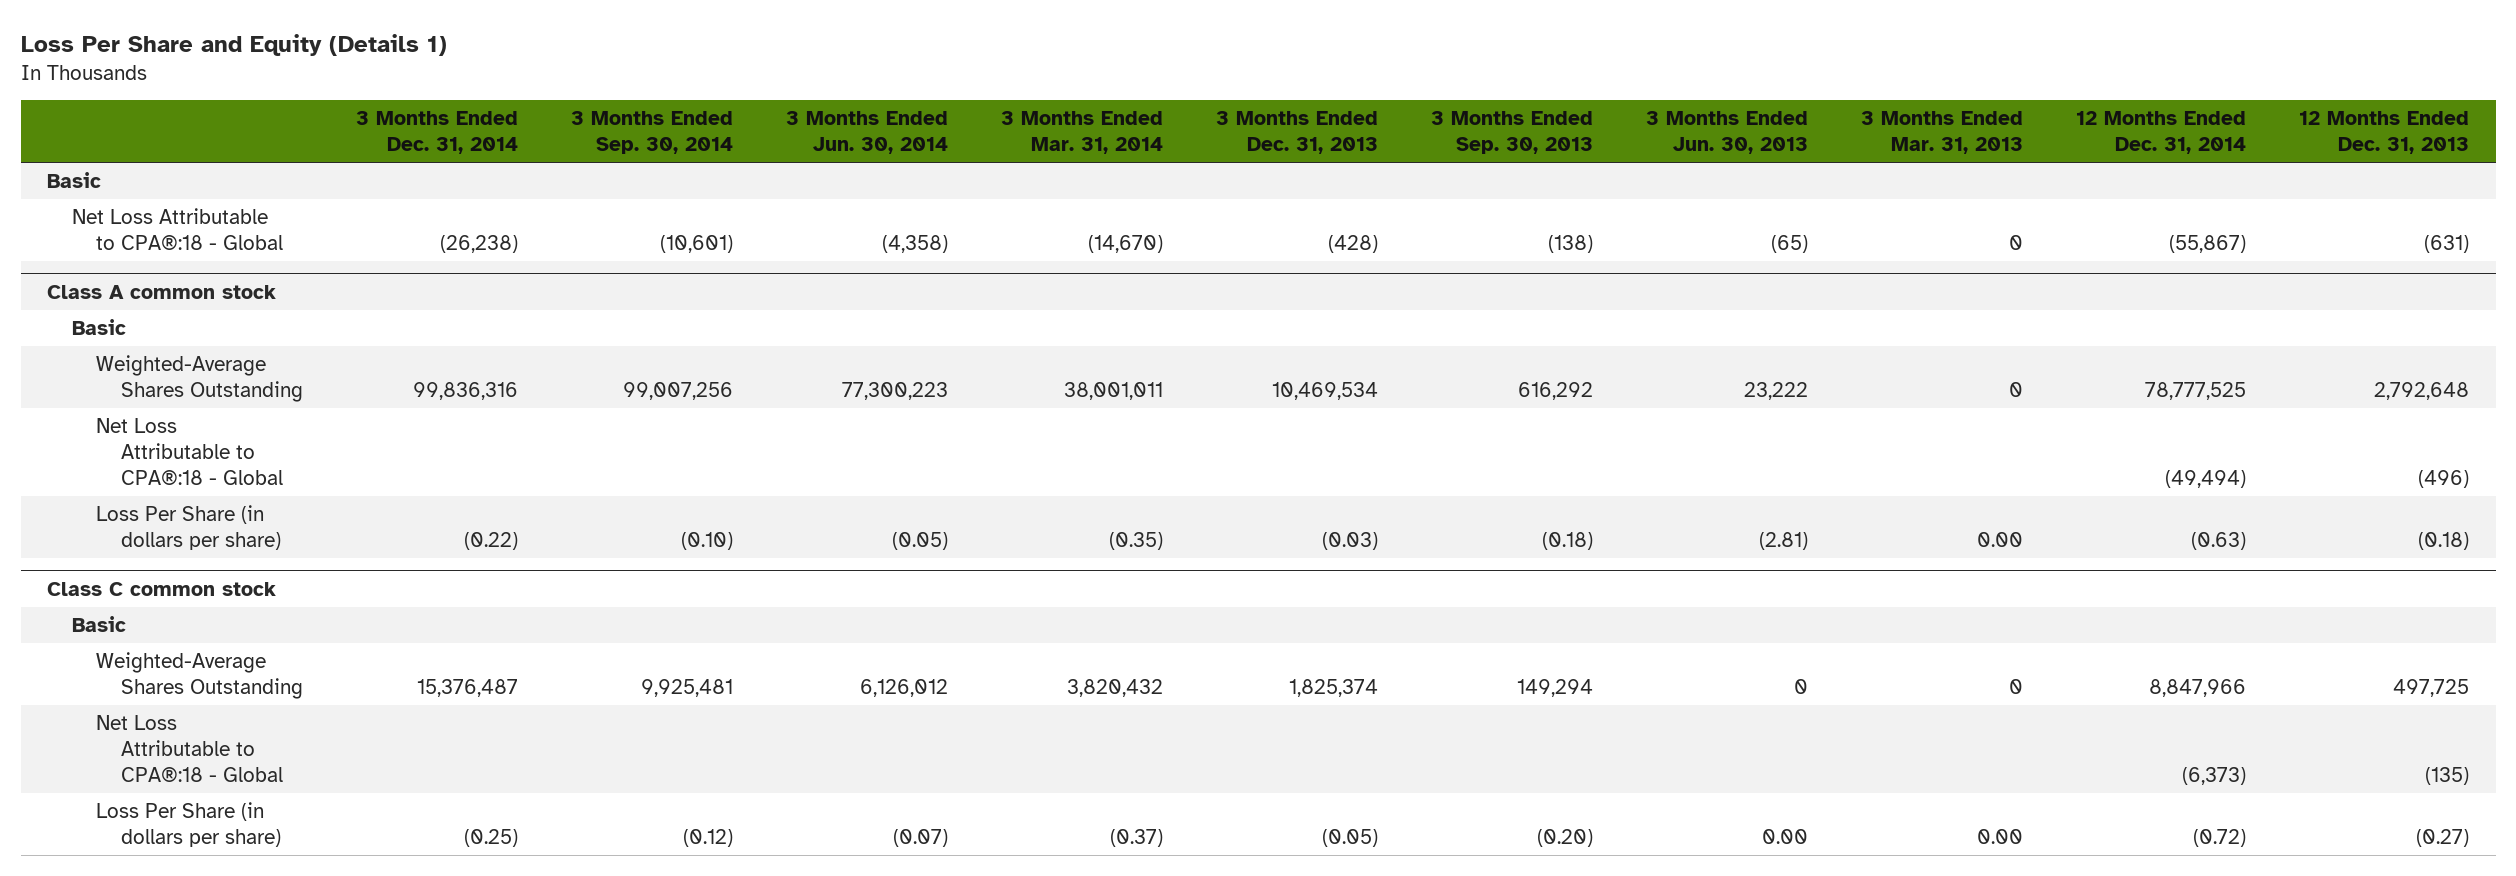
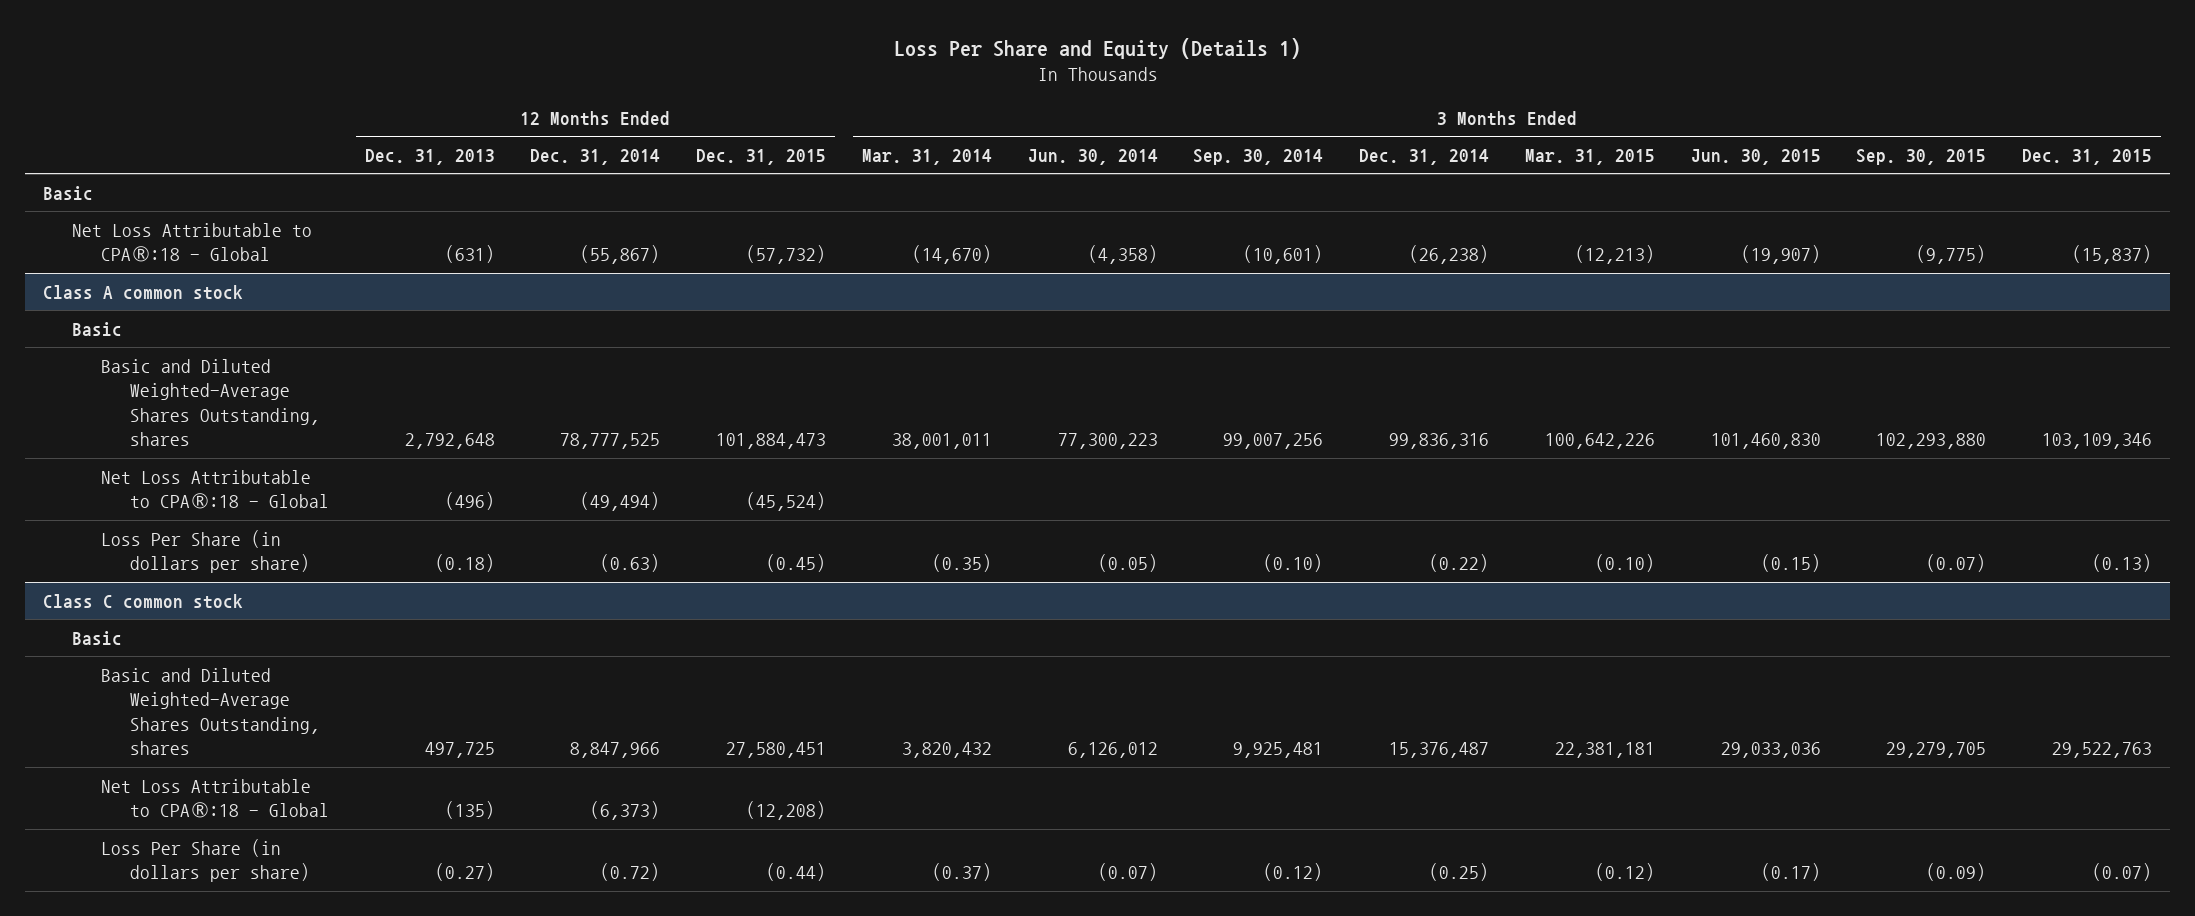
- | 3 Months Ended Dec. 31, 2014 | 3 Months Ended Sep. 30, 2014 | 3 Months Ended Jun. 30, 2014 | 3 Months Ended Mar. 31, 2014 | 3 Months Ended Dec. 31, 2013 | 3 Months Ended Sep. 30, 2013 | 3 Months Ended Jun. 30, 2013 | 3 Months Ended Mar. 31, 2013 | 12 Months Ended Dec. 31, 2014 | 12 Months Ended Dec. 31, 2013
+ | 12 Months Ended Dec. 31, 2013 | 12 Months Ended Dec. 31, 2014 | 12 Months Ended Dec. 31, 2015 | 3 Months Ended Mar. 31, 2014 | 3 Months Ended Jun. 30, 2014 | 3 Months Ended Sep. 30, 2014 | 3 Months Ended Dec. 31, 2014 | 3 Months Ended Mar. 31, 2015 | 3 Months Ended Jun. 30, 2015 | 3 Months Ended Sep. 30, 2015 | 3 Months Ended Dec. 31, 2015
@ Class A common stock
- Weighted-Average Shares Outstanding | 99,836,316 | 99,007,256 | 77,300,223 | 38,001,011 | 10,469,534 | 616,292 | 23,222 | 0 | 78,777,525 | 2,792,648
+ Basic and Diluted Weighted-Average Shares Outstanding, shares | 2,792,648 | 78,777,525 | 101,884,473 | 38,001,011 | 77,300,223 | 99,007,256 | 99,836,316 | 100,642,226 | 101,460,830 | 102,293,880 | 103,109,346
@ Class C common stock
- Weighted-Average Shares Outstanding | 15,376,487 | 9,925,481 | 6,126,012 | 3,820,432 | 1,825,374 | 149,294 | 0 | 0 | 8,847,966 | 497,725
+ Basic and Diluted Weighted-Average Shares Outstanding, shares | 497,725 | 8,847,966 | 27,580,451 | 3,820,432 | 6,126,012 | 9,925,481 | 15,376,487 | 22,381,181 | 29,033,036 | 29,279,705 | 29,522,763

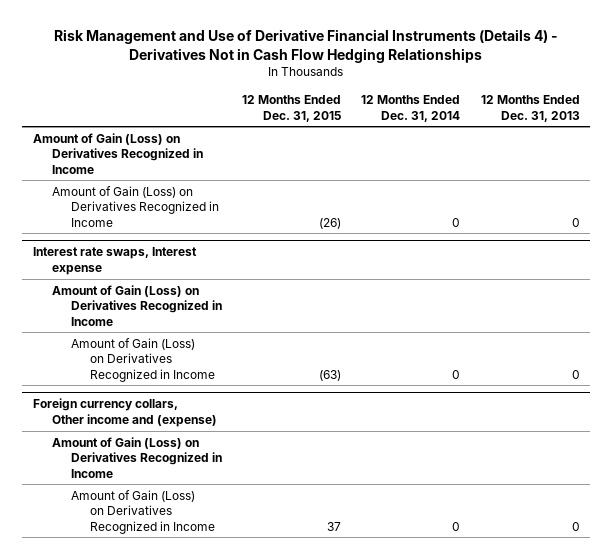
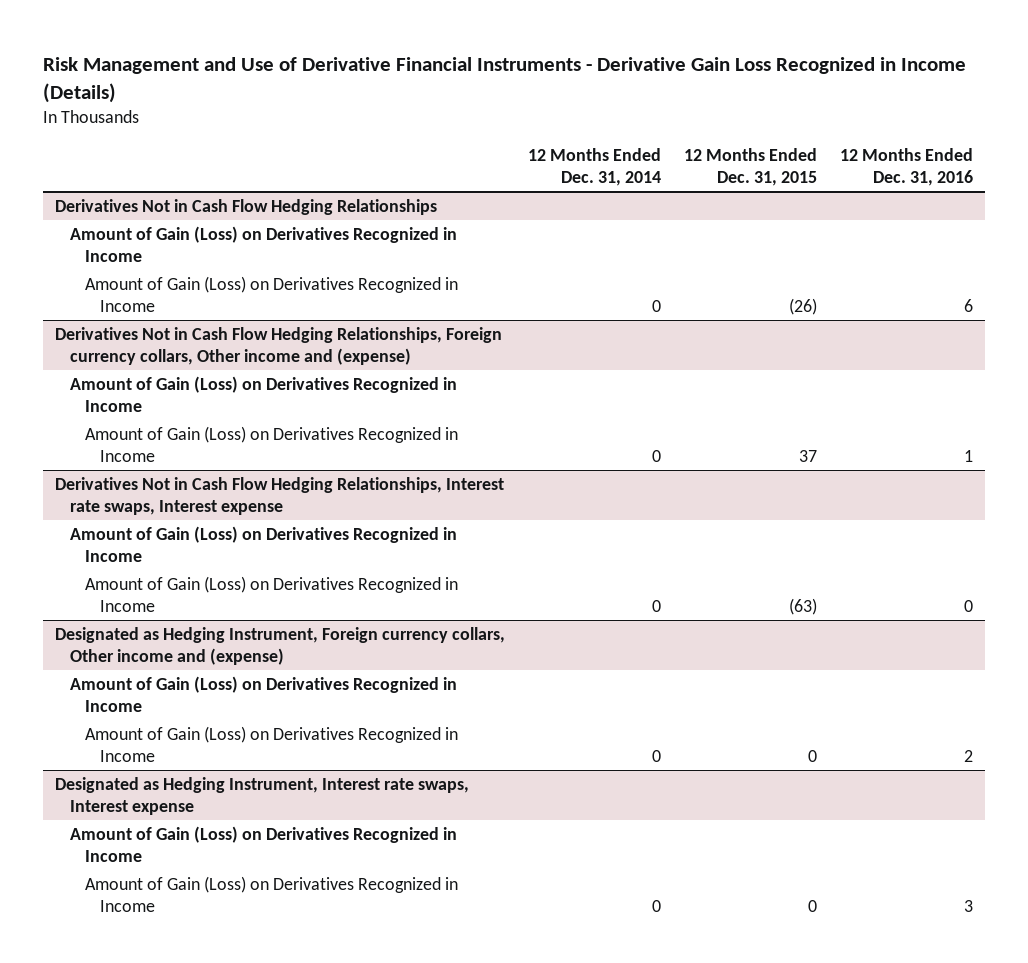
- Risk Management and Use of Derivative Financial Instruments (Details 4) - Derivatives Not in Cash Flow Hedging Relationships
+ Risk Management and Use of Derivative Financial Instruments - Derivative Gain Loss Recognized in Income (Details)
- | 12 Months Ended Dec. 31, 2015 | 12 Months Ended Dec. 31, 2014 | 12 Months Ended Dec. 31, 2013
+ | 12 Months Ended Dec. 31, 2014 | 12 Months Ended Dec. 31, 2015 | 12 Months Ended Dec. 31, 2016
+ Derivatives Not in Cash Flow Hedging Relationships
- Interest rate swaps, Interest expense
+ Derivatives Not in Cash Flow Hedging Relationships, Foreign currency collars, Other income and (expense)
+ Amount of Gain (Loss) on Derivatives Recognized in Income | 0 | 37 | 1
+ Derivatives Not in Cash Flow Hedging Relationships, Interest rate swaps, Interest expense
+ Amount of Gain (Loss) on Derivatives Recognized in Income
- Foreign currency collars, Other income and (expense)
+ Designated as Hedging Instrument, Foreign currency collars, Other income and (expense)
- Amount of Gain (Loss) on Derivatives Recognized in Income | 37 | 0 | 0
+ Amount of Gain (Loss) on Derivatives Recognized in Income | 0 | 0 | 2
+ Designated as Hedging Instrument, Interest rate swaps, Interest expense
+ Amount of Gain (Loss) on Derivatives Recognized in Income
+ Amount of Gain (Loss) on Derivatives Recognized in Income | 0 | 0 | 3

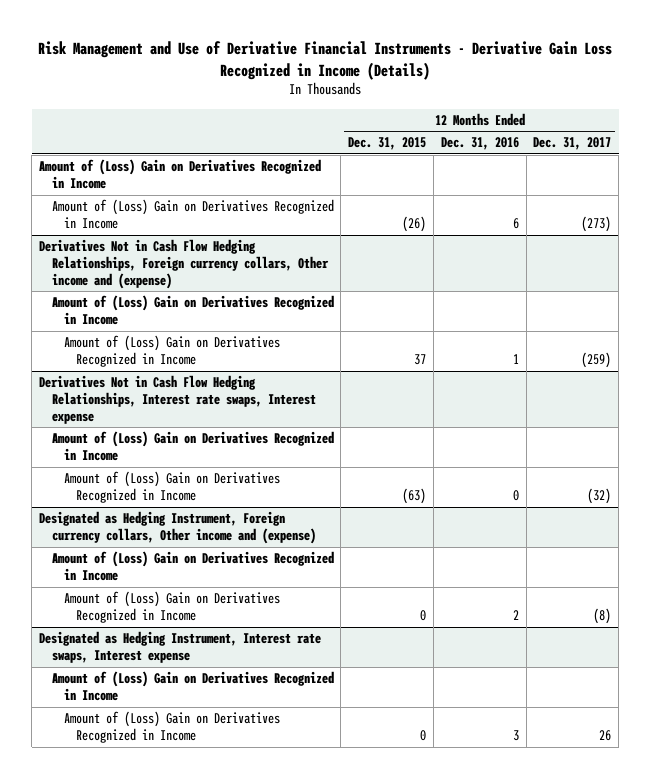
- | 12 Months Ended Dec. 31, 2014 | 12 Months Ended Dec. 31, 2015 | 12 Months Ended Dec. 31, 2016
+ | 12 Months Ended Dec. 31, 2015 | 12 Months Ended Dec. 31, 2016 | 12 Months Ended Dec. 31, 2017
- Derivatives Not in Cash Flow Hedging Relationships
- Amount of Gain (Loss) on Derivatives Recognized in Income
- Amount of Gain (Loss) on Derivatives Recognized in Income | 0 | (26) | 6
+ Amount of (Loss) Gain on Derivatives Recognized in Income
+ Amount of (Loss) Gain on Derivatives Recognized in Income | (26) | 6 | (273)
@ Derivatives Not in Cash Flow Hedging Relationships, Foreign currency collars, Other income and (expense)
- Amount of Gain (Loss) on Derivatives Recognized in Income
- Amount of Gain (Loss) on Derivatives Recognized in Income | 0 | 37 | 1
+ Amount of (Loss) Gain on Derivatives Recognized in Income
+ Amount of (Loss) Gain on Derivatives Recognized in Income | 37 | 1 | (259)
@ Derivatives Not in Cash Flow Hedging Relationships, Interest rate swaps, Interest expense
- Amount of Gain (Loss) on Derivatives Recognized in Income
- Amount of Gain (Loss) on Derivatives Recognized in Income | 0 | (63) | 0
+ Amount of (Loss) Gain on Derivatives Recognized in Income
+ Amount of (Loss) Gain on Derivatives Recognized in Income | (63) | 0 | (32)
@ Designated as Hedging Instrument, Foreign currency collars, Other income and (expense)
- Amount of Gain (Loss) on Derivatives Recognized in Income
- Amount of Gain (Loss) on Derivatives Recognized in Income | 0 | 0 | 2
+ Amount of (Loss) Gain on Derivatives Recognized in Income
+ Amount of (Loss) Gain on Derivatives Recognized in Income | 0 | 2 | (8)
@ Designated as Hedging Instrument, Interest rate swaps, Interest expense
- Amount of Gain (Loss) on Derivatives Recognized in Income
- Amount of Gain (Loss) on Derivatives Recognized in Income | 0 | 0 | 3
+ Amount of (Loss) Gain on Derivatives Recognized in Income
+ Amount of (Loss) Gain on Derivatives Recognized in Income | 0 | 3 | 26

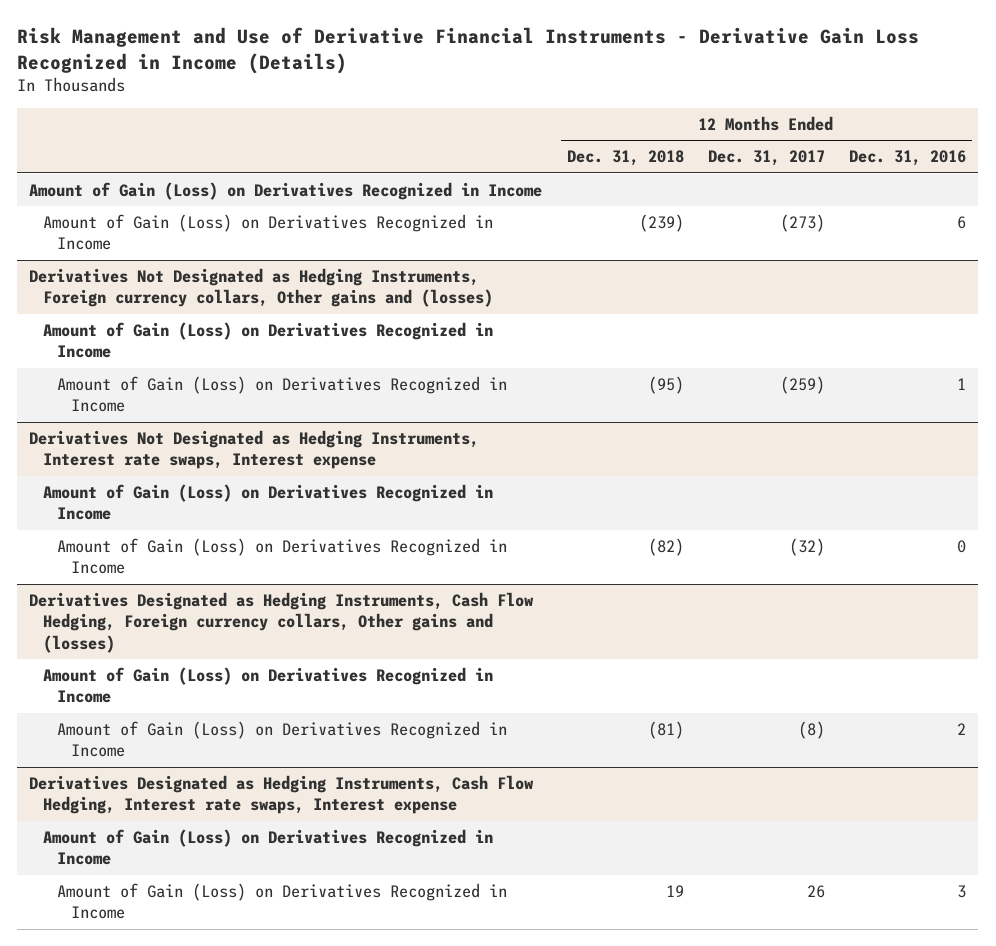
- | 12 Months Ended Dec. 31, 2015 | 12 Months Ended Dec. 31, 2016 | 12 Months Ended Dec. 31, 2017
+ | 12 Months Ended Dec. 31, 2018 | 12 Months Ended Dec. 31, 2017 | 12 Months Ended Dec. 31, 2016
- Amount of (Loss) Gain on Derivatives Recognized in Income
- Amount of (Loss) Gain on Derivatives Recognized in Income | (26) | 6 | (273)
- Derivatives Not in Cash Flow Hedging Relationships, Foreign currency collars, Other income and (expense)
- Amount of (Loss) Gain on Derivatives Recognized in Income
- Amount of (Loss) Gain on Derivatives Recognized in Income | 37 | 1 | (259)
- Derivatives Not in Cash Flow Hedging Relationships, Interest rate swaps, Interest expense
- Amount of (Loss) Gain on Derivatives Recognized in Income
- Amount of (Loss) Gain on Derivatives Recognized in Income | (63) | 0 | (32)
- Designated as Hedging Instrument, Foreign currency collars, Other income and (expense)
- Amount of (Loss) Gain on Derivatives Recognized in Income
- Amount of (Loss) Gain on Derivatives Recognized in Income | 0 | 2 | (8)
- Designated as Hedging Instrument, Interest rate swaps, Interest expense
- Amount of (Loss) Gain on Derivatives Recognized in Income
- Amount of (Loss) Gain on Derivatives Recognized in Income | 0 | 3 | 26
+ Amount of Gain (Loss) on Derivatives Recognized in Income
+ Amount of Gain (Loss) on Derivatives Recognized in Income | (239) | (273) | 6
+ Derivatives Not Designated as Hedging Instruments, Foreign currency collars, Other gains and (losses)
+ Amount of Gain (Loss) on Derivatives Recognized in Income
+ Amount of Gain (Loss) on Derivatives Recognized in Income | (95) | (259) | 1
+ Derivatives Not Designated as Hedging Instruments, Interest rate swaps, Interest expense
+ Amount of Gain (Loss) on Derivatives Recognized in Income
+ Amount of Gain (Loss) on Derivatives Recognized in Income | (82) | (32) | 0
+ Derivatives Designated as Hedging Instruments, Cash Flow Hedging, Foreign currency collars, Other gains and (losses)
+ Amount of Gain (Loss) on Derivatives Recognized in Income
+ Amount of Gain (Loss) on Derivatives Recognized in Income | (81) | (8) | 2
+ Derivatives Designated as Hedging Instruments, Cash Flow Hedging, Interest rate swaps, Interest expense
+ Amount of Gain (Loss) on Derivatives Recognized in Income
+ Amount of Gain (Loss) on Derivatives Recognized in Income | 19 | 26 | 3

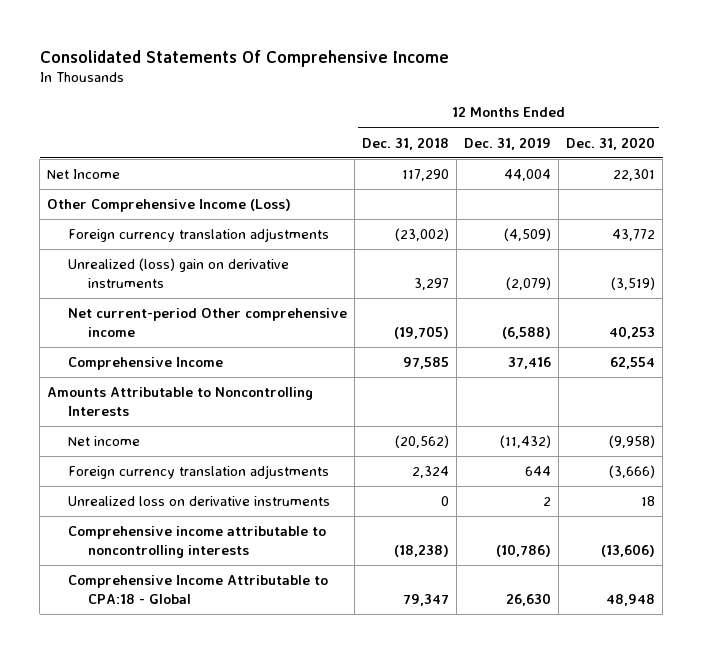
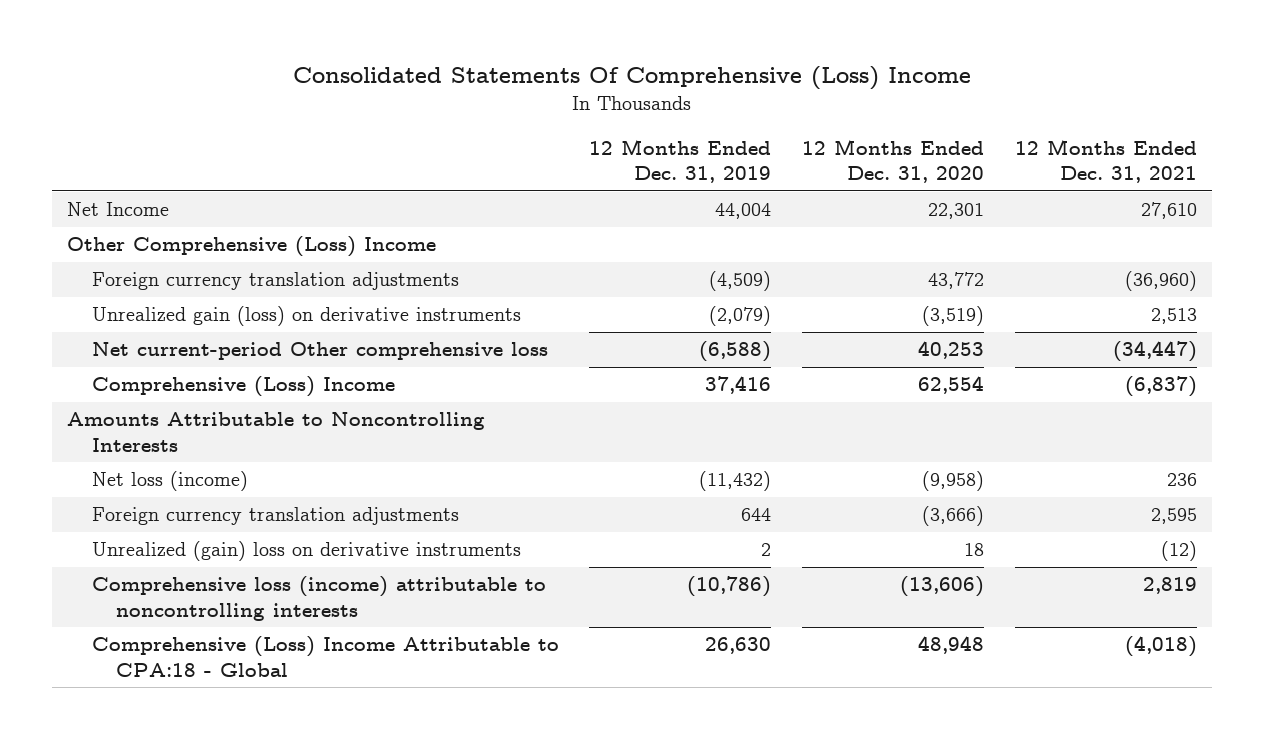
- Consolidated Statements Of Comprehensive Income
+ Consolidated Statements Of Comprehensive (Loss) Income
- | 12 Months Ended Dec. 31, 2018 | 12 Months Ended Dec. 31, 2019 | 12 Months Ended Dec. 31, 2020
+ | 12 Months Ended Dec. 31, 2019 | 12 Months Ended Dec. 31, 2020 | 12 Months Ended Dec. 31, 2021
- Other Comprehensive Income (Loss)
+ Other Comprehensive (Loss) Income
- Unrealized (loss) gain on derivative instruments | 3,297 | (2,079) | (3,519)
- Net current-period Other comprehensive income | (19,705) | (6,588) | 40,253
- Comprehensive Income | 97,585 | 37,416 | 62,554
+ Unrealized gain (loss) on derivative instruments | (2,079) | (3,519) | 2,513
+ Net current-period Other comprehensive loss | (6,588) | 40,253 | (34,447)
+ Comprehensive (Loss) Income | 37,416 | 62,554 | (6,837)
- Net income | (20,562) | (11,432) | (9,958)
+ Net loss (income) | (11,432) | (9,958) | 236
- Unrealized loss on derivative instruments | 0 | 2 | 18
- Comprehensive income attributable to noncontrolling interests | (18,238) | (10,786) | (13,606)
- Comprehensive Income Attributable to CPA:18 - Global | 79,347 | 26,630 | 48,948
+ Unrealized (gain) loss on derivative instruments | 2 | 18 | (12)
+ Comprehensive loss (income) attributable to noncontrolling interests | (10,786) | (13,606) | 2,819
+ Comprehensive (Loss) Income Attributable to CPA:18 - Global | 26,630 | 48,948 | (4,018)

